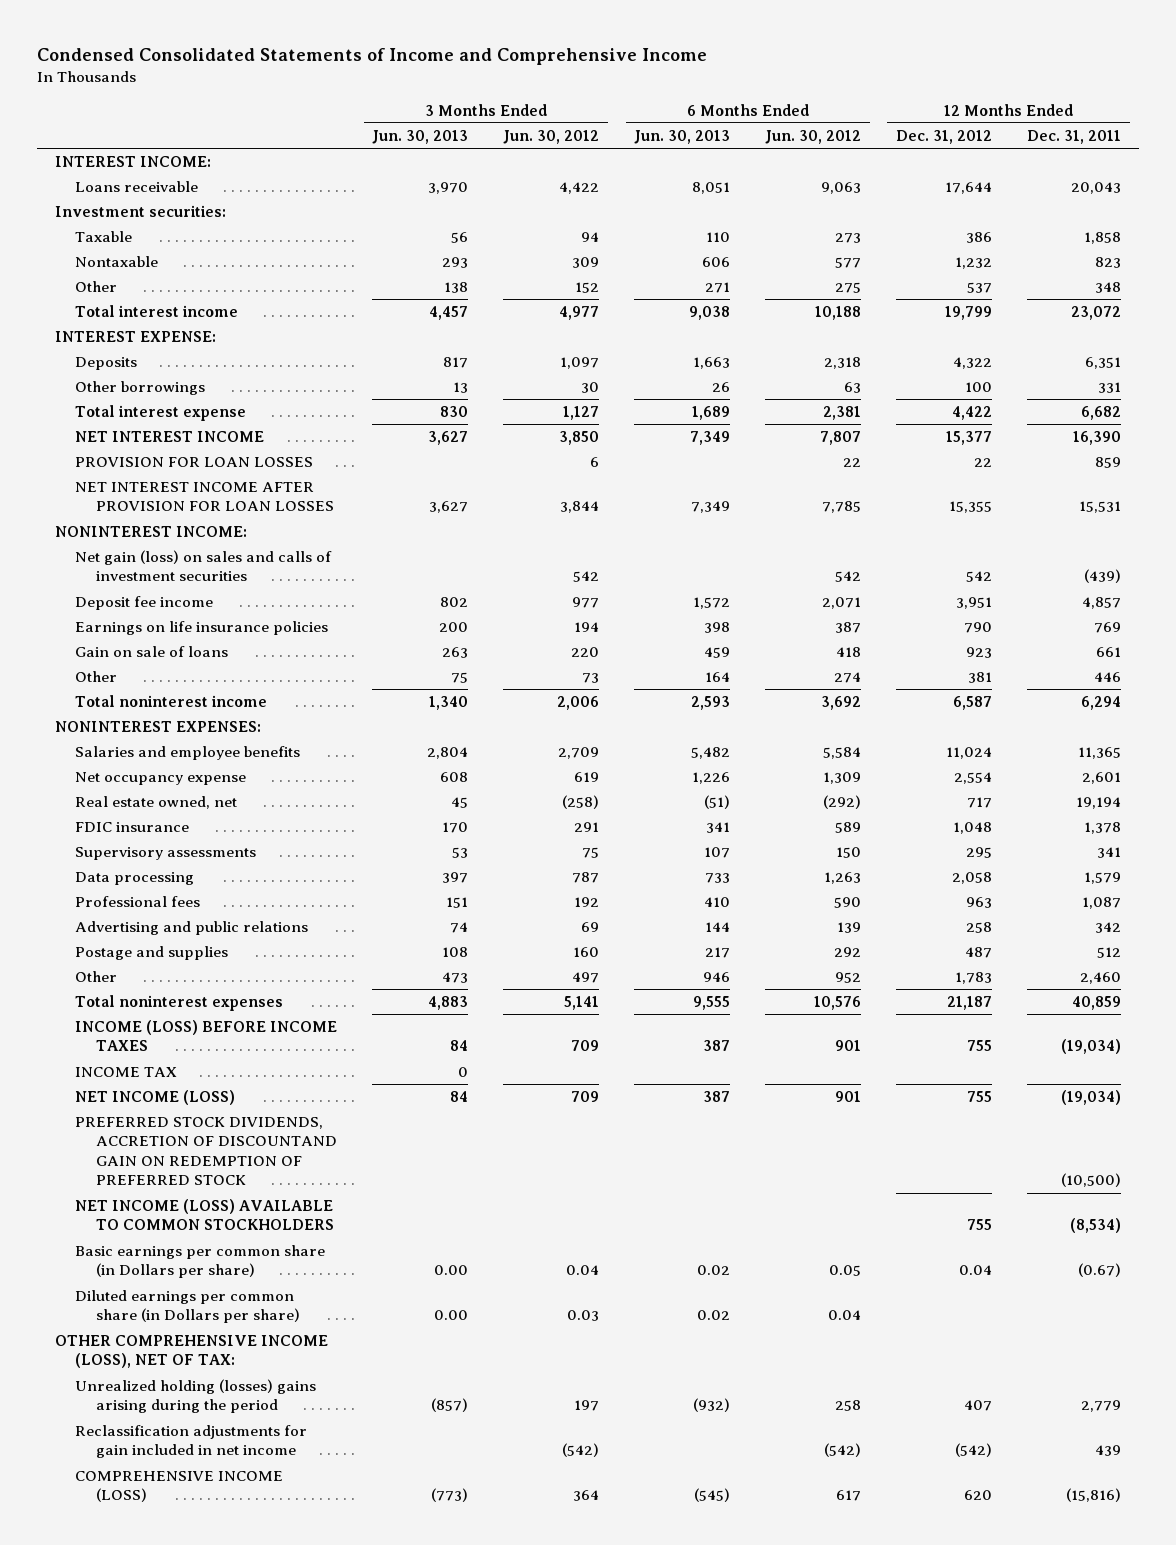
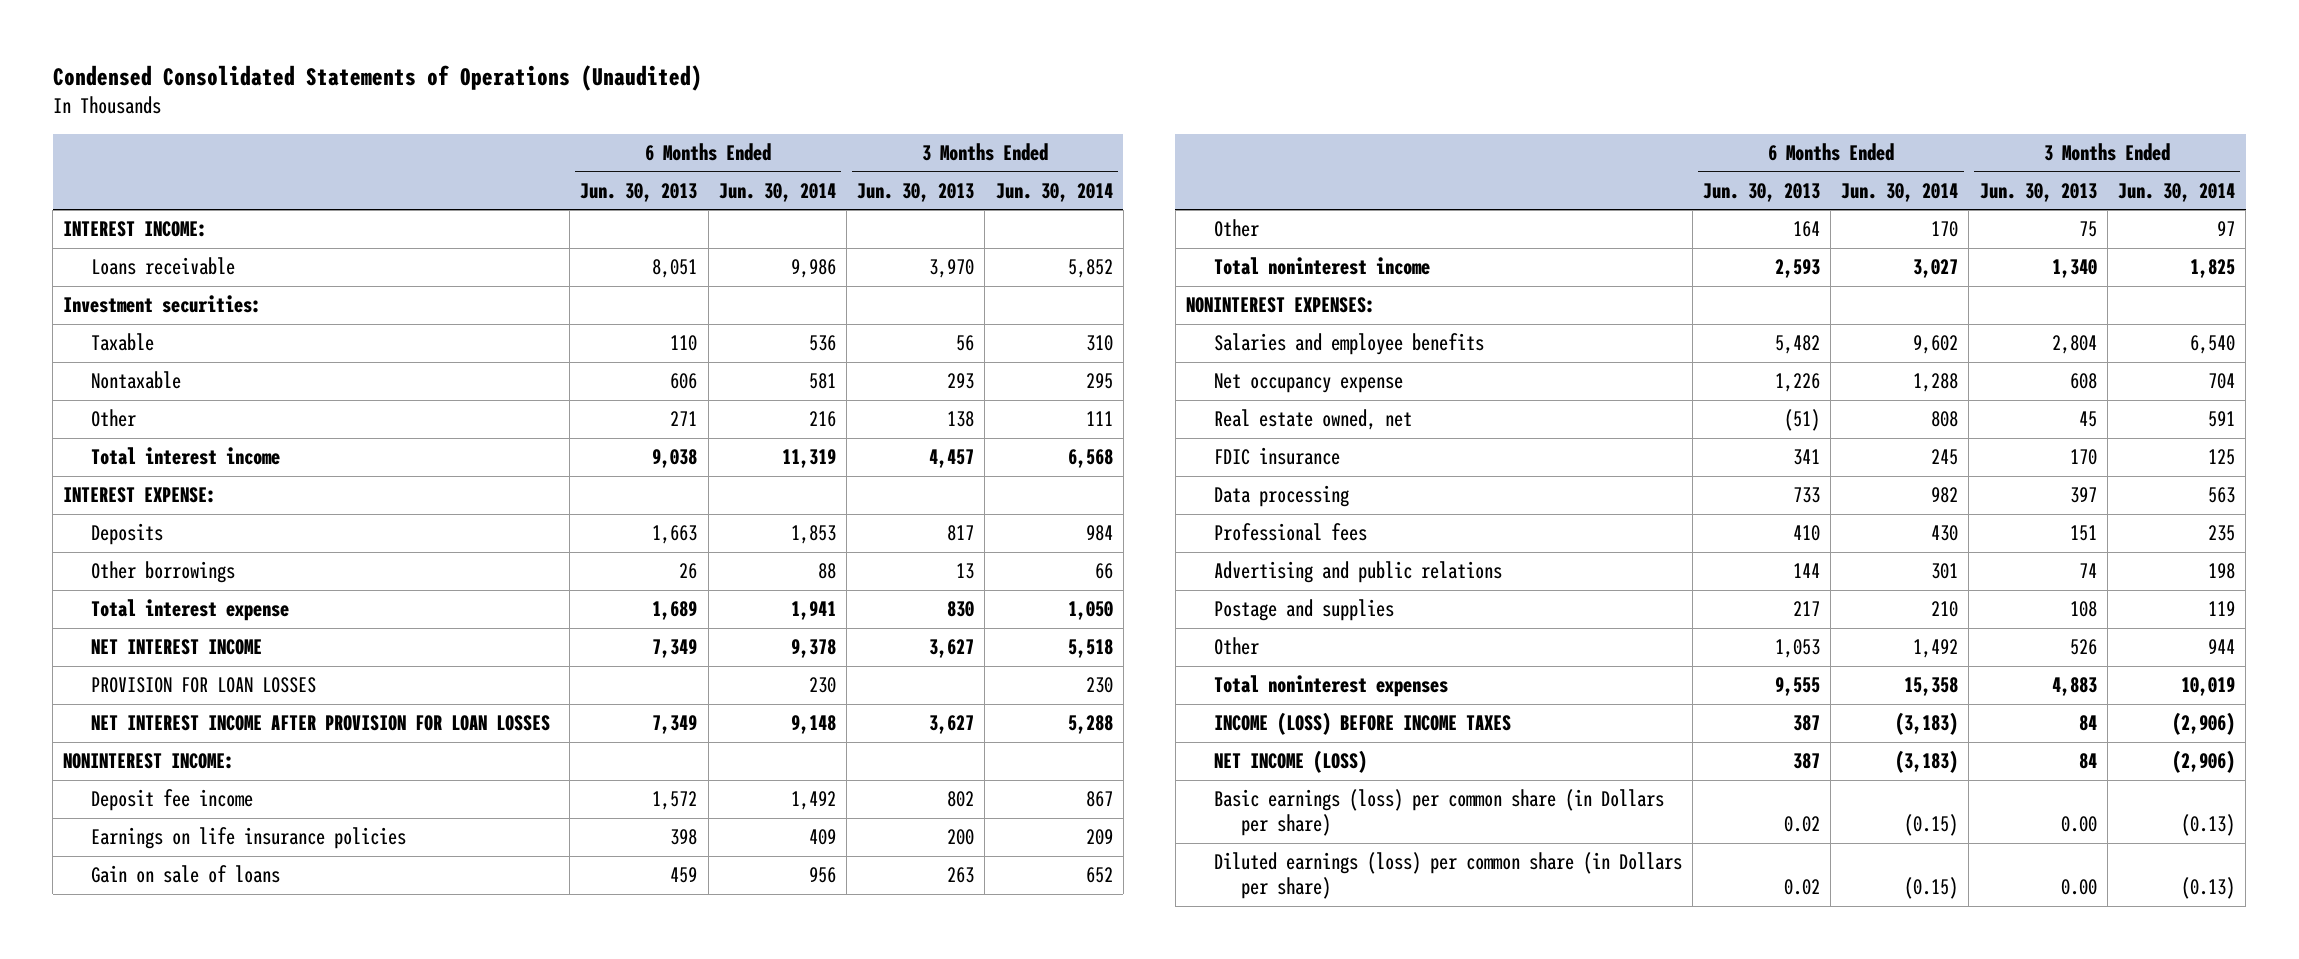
- Condensed Consolidated Statements of Income and Comprehensive Income
+ Condensed Consolidated Statements of Operations (Unaudited)
- | 3 Months Ended Jun. 30, 2013 | 3 Months Ended Jun. 30, 2012 | 6 Months Ended Jun. 30, 2013 | 6 Months Ended Jun. 30, 2012 | 12 Months Ended Dec. 31, 2012 | 12 Months Ended Dec. 31, 2011
+ | 6 Months Ended Jun. 30, 2013 | 6 Months Ended Jun. 30, 2014 | 3 Months Ended Jun. 30, 2013 | 3 Months Ended Jun. 30, 2014
- Net gain (loss) on sales and calls of investment securities | | 542 | | 542 | 542 | (439)
- Supervisory assessments | 53 | 75 | 107 | 150 | 295 | 341
- Other | 473 | 497 | 946 | 952 | 1,783 | 2,460
+ Other | 1,053 | 1,492 | 526 | 944
- INCOME TAX | 0 | | | | |
- PREFERRED STOCK DIVIDENDS, ACCRETION OF DISCOUNTAND GAIN ON REDEMPTION OF PREFERRED STOCK | | | | | | (10,500)
- NET INCOME (LOSS) AVAILABLE TO COMMON STOCKHOLDERS | | | | | 755 | (8,534)
- Basic earnings per common share (in Dollars per share) | 0.00 | 0.04 | 0.02 | 0.05 | 0.04 | (0.67)
- Diluted earnings per common share (in Dollars per share) | 0.00 | 0.03 | 0.02 | 0.04 | |
- OTHER COMPREHENSIVE INCOME (LOSS), NET OF TAX:
- Unrealized holding (losses) gains arising during the period | (857) | 197 | (932) | 258 | 407 | 2,779
- Reclassification adjustments for gain included in net income | | (542) | | (542) | (542) | 439
- COMPREHENSIVE INCOME (LOSS) | (773) | 364 | (545) | 617 | 620 | (15,816)
+ Basic earnings (loss) per common share (in Dollars per share) | 0.02 | (0.15) | 0.00 | (0.13)
+ Diluted earnings (loss) per common share (in Dollars per share) | 0.02 | (0.15) | 0.00 | (0.13)

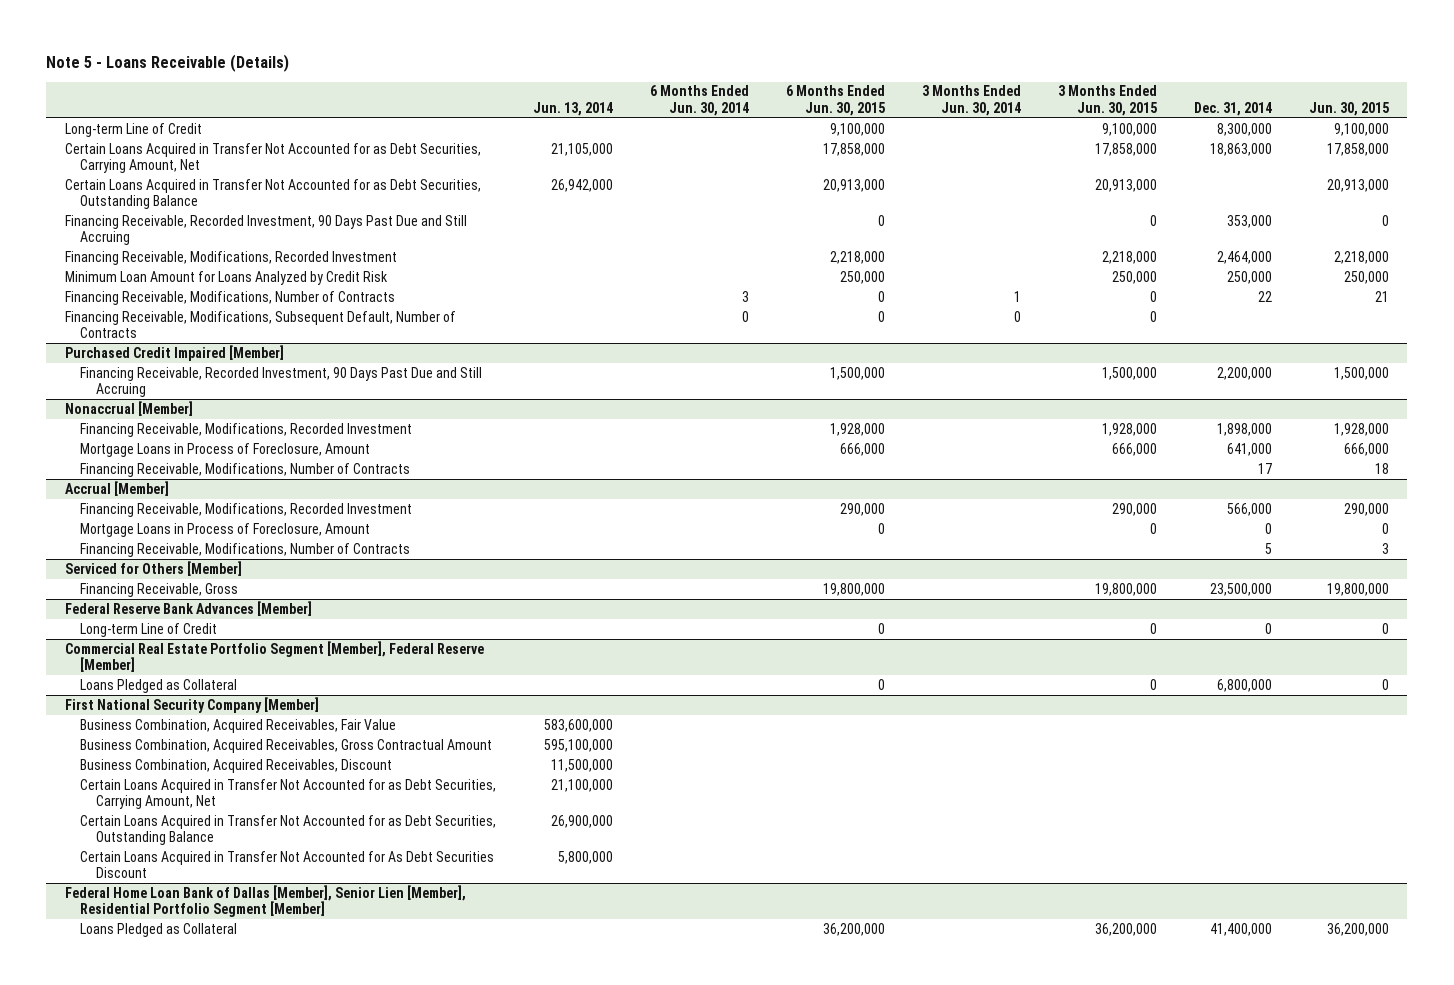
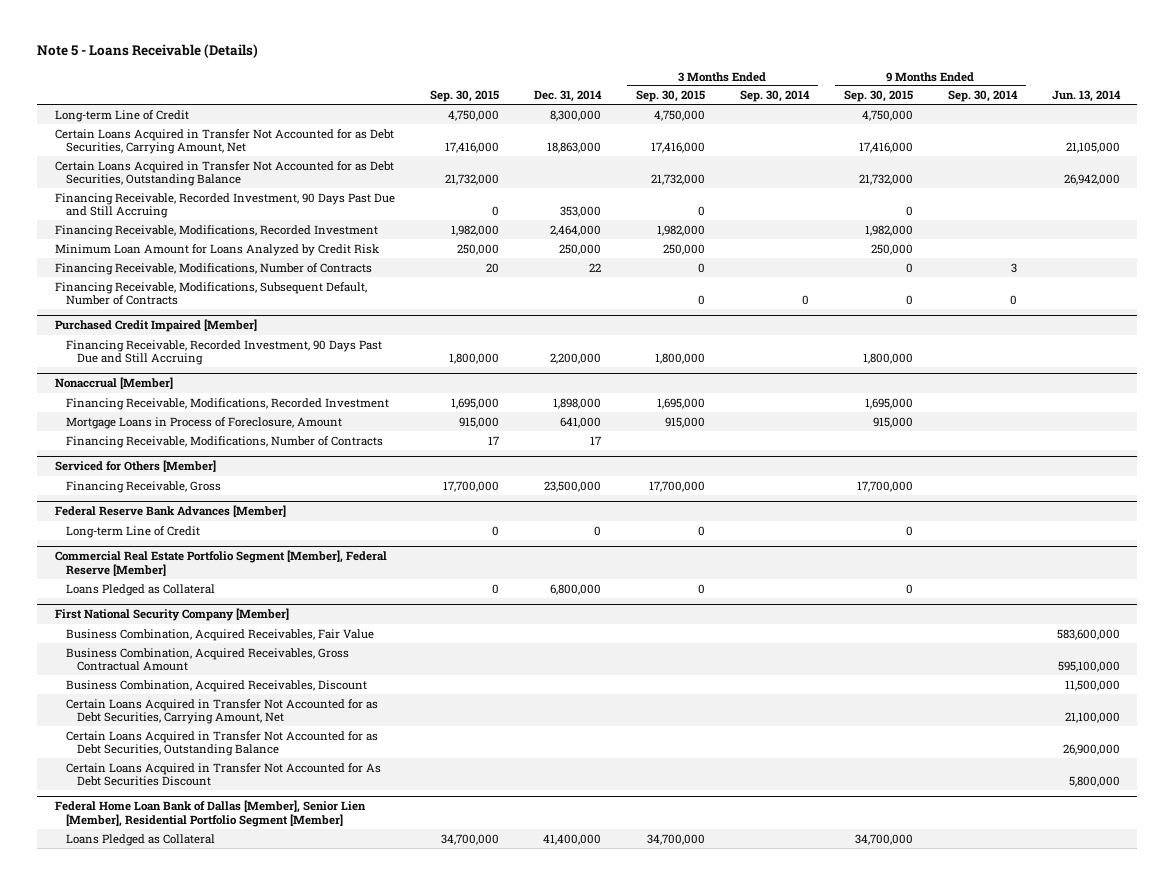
- | Jun. 13, 2014 | 6 Months Ended Jun. 30, 2014 | 6 Months Ended Jun. 30, 2015 | 3 Months Ended Jun. 30, 2014 | 3 Months Ended Jun. 30, 2015 | Dec. 31, 2014 | Jun. 30, 2015
+ | Sep. 30, 2015 | Dec. 31, 2014 | 3 Months Ended Sep. 30, 2015 | 3 Months Ended Sep. 30, 2014 | 9 Months Ended Sep. 30, 2015 | 9 Months Ended Sep. 30, 2014 | Jun. 13, 2014
- Accrual [Member]
- Financing Receivable, Modifications, Recorded Investment | | | 290,000 | | 290,000 | 566,000 | 290,000
- Mortgage Loans in Process of Foreclosure, Amount | | | 0 | | 0 | 0 | 0
- Financing Receivable, Modifications, Number of Contracts | | | | | | 5 | 3

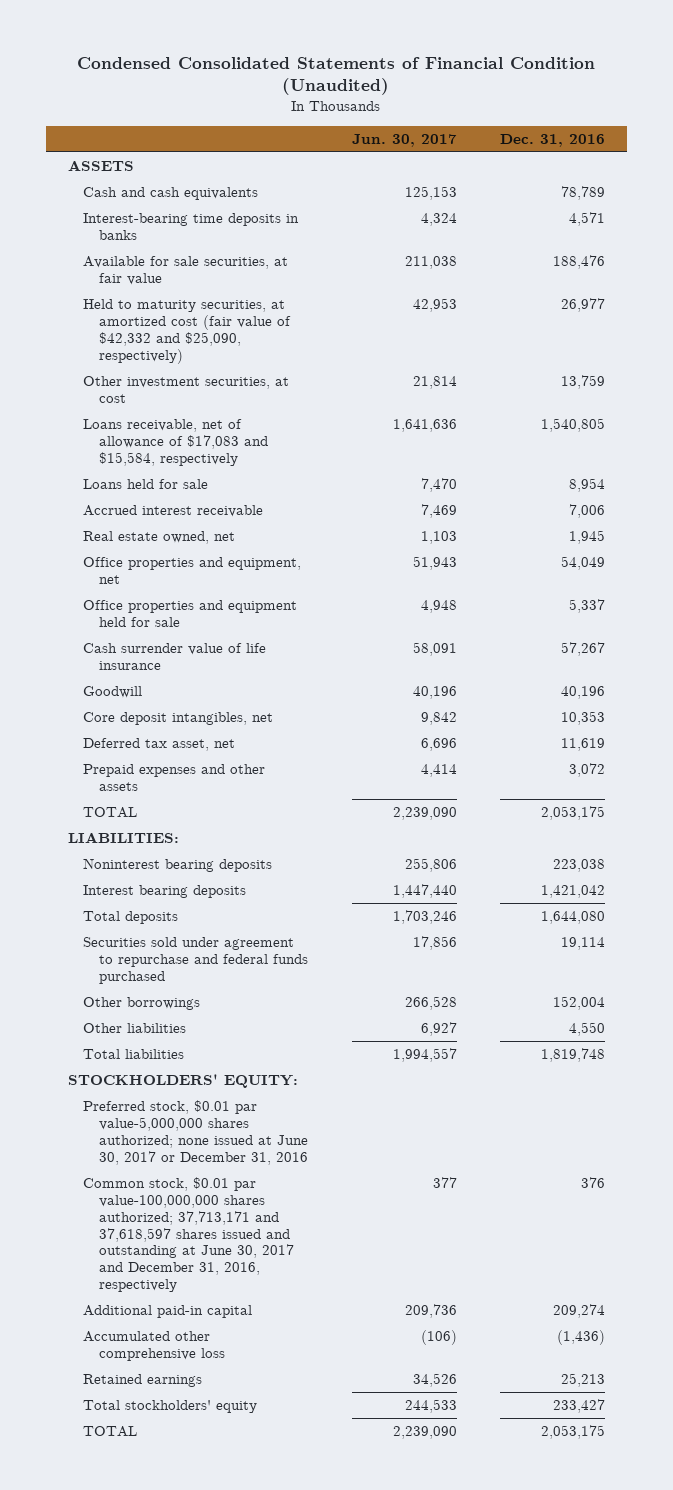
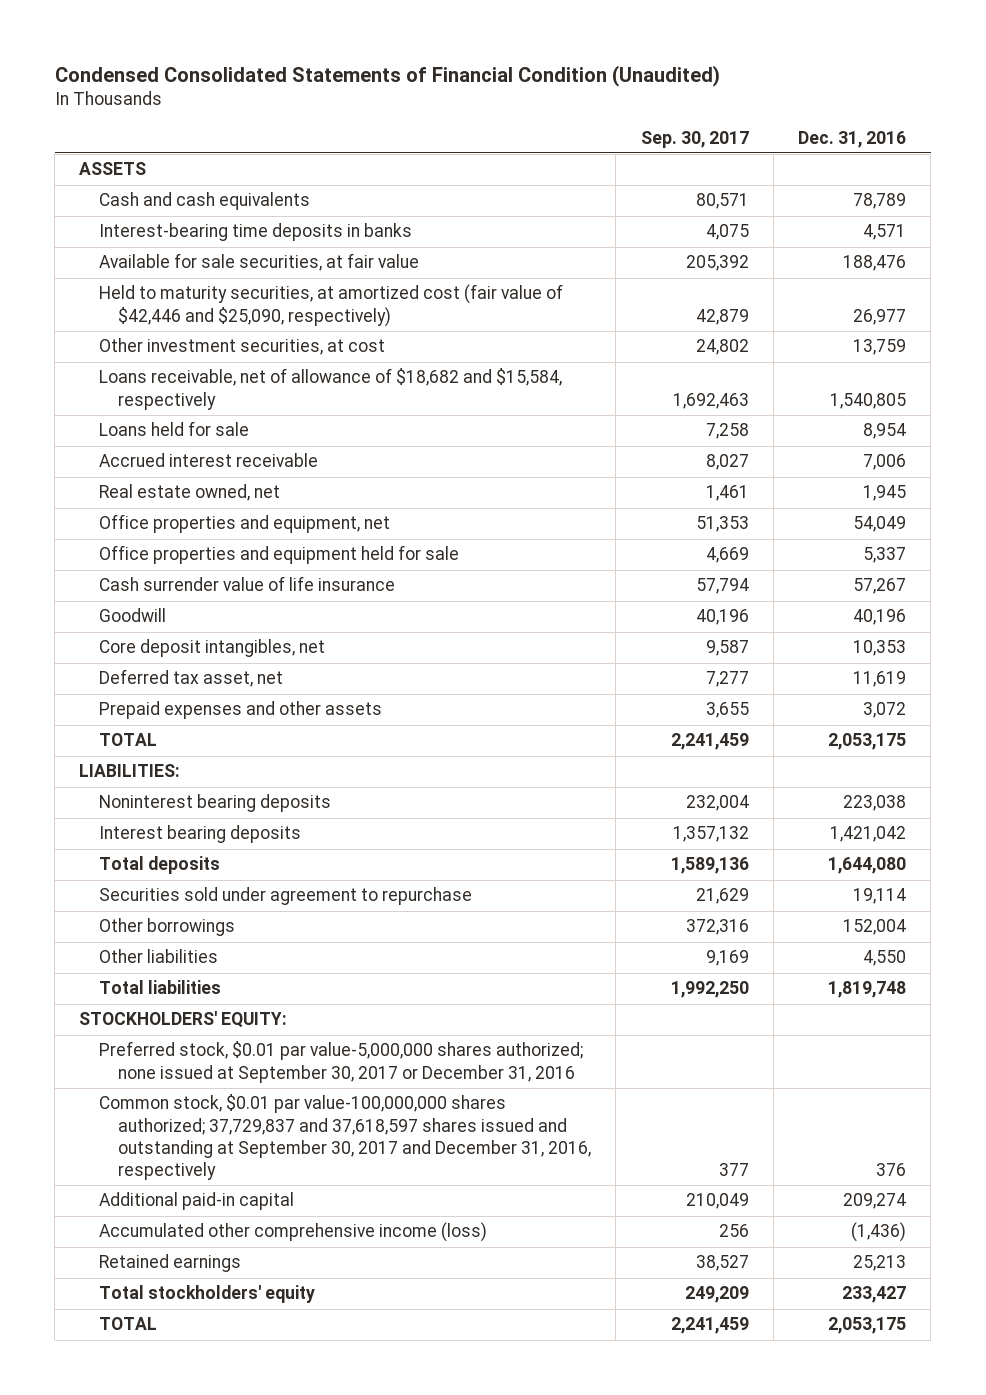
- | Jun. 30, 2017 | Dec. 31, 2016
+ | Sep. 30, 2017 | Dec. 31, 2016
- Held to maturity securities, at amortized cost (fair value of $42,332 and $25,090, respectively) | 42,953 | 26,977
+ Held to maturity securities, at amortized cost (fair value of $42,446 and $25,090, respectively) | 42,879 | 26,977
- Loans receivable, net of allowance of $17,083 and $15,584, respectively | 1,641,636 | 1,540,805
+ Loans receivable, net of allowance of $18,682 and $15,584, respectively | 1,692,463 | 1,540,805
- Securities sold under agreement to repurchase and federal funds purchased | 17,856 | 19,114
+ Securities sold under agreement to repurchase | 21,629 | 19,114
- Preferred stock, $0.01 par value-5,000,000 shares authorized; none issued at June 30, 2017 or December 31, 2016
- Common stock, $0.01 par value-100,000,000 shares authorized; 37,713,171 and 37,618,597 shares issued and outstanding at June 30, 2017 and December 31, 2016, respectively | 377 | 376
+ Preferred stock, $0.01 par value-5,000,000 shares authorized; none issued at September 30, 2017 or December 31, 2016
+ Common stock, $0.01 par value-100,000,000 shares authorized; 37,729,837 and 37,618,597 shares issued and outstanding at September 30, 2017 and December 31, 2016, respectively | 377 | 376
- Accumulated other comprehensive loss | (106) | (1,436)
+ Accumulated other comprehensive income (loss) | 256 | (1,436)

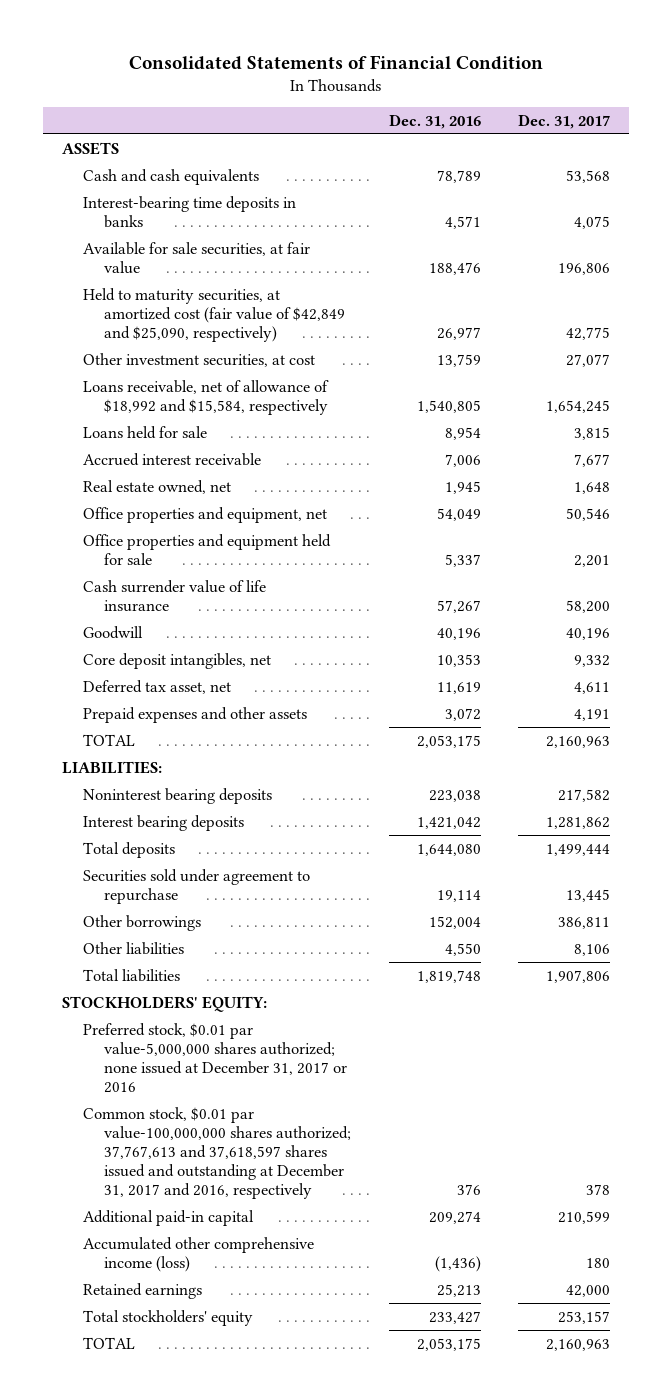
- Condensed Consolidated Statements of Financial Condition (Unaudited)
+ Consolidated Statements of Financial Condition
- | Sep. 30, 2017 | Dec. 31, 2016
+ | Dec. 31, 2016 | Dec. 31, 2017
- Held to maturity securities, at amortized cost (fair value of $42,446 and $25,090, respectively) | 42,879 | 26,977
+ Held to maturity securities, at amortized cost (fair value of $42,849 and $25,090, respectively) | 26,977 | 42,775
- Loans receivable, net of allowance of $18,682 and $15,584, respectively | 1,692,463 | 1,540,805
+ Loans receivable, net of allowance of $18,992 and $15,584, respectively | 1,540,805 | 1,654,245
- Preferred stock, $0.01 par value-5,000,000 shares authorized; none issued at September 30, 2017 or December 31, 2016
- Common stock, $0.01 par value-100,000,000 shares authorized; 37,729,837 and 37,618,597 shares issued and outstanding at September 30, 2017 and December 31, 2016, respectively | 377 | 376
+ Preferred stock, $0.01 par value-5,000,000 shares authorized; none issued at December 31, 2017 or 2016
+ Common stock, $0.01 par value-100,000,000 shares authorized; 37,767,613 and 37,618,597 shares issued and outstanding at December 31, 2017 and 2016, respectively | 376 | 378

